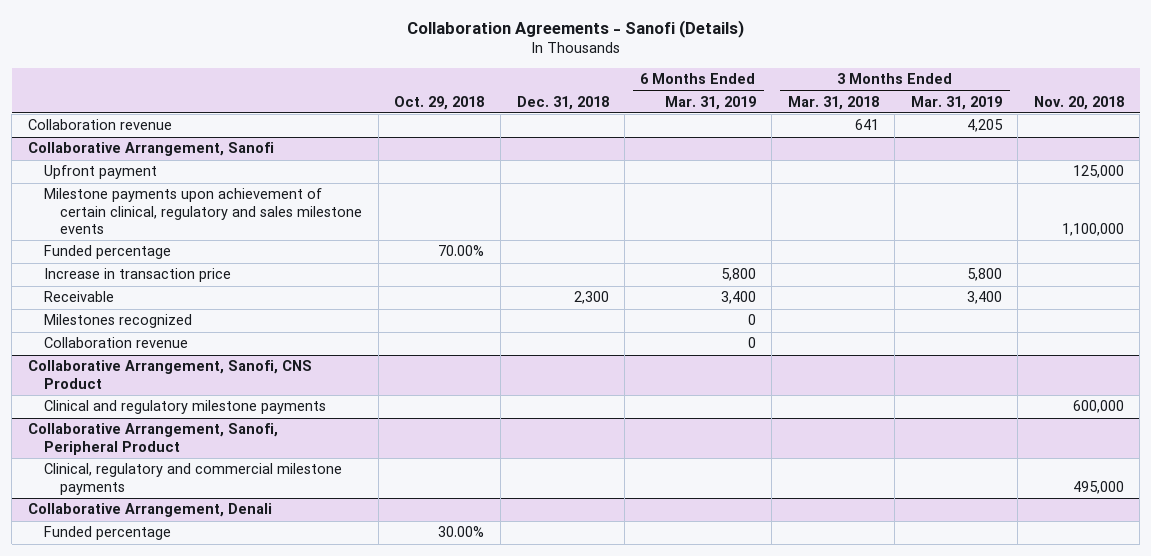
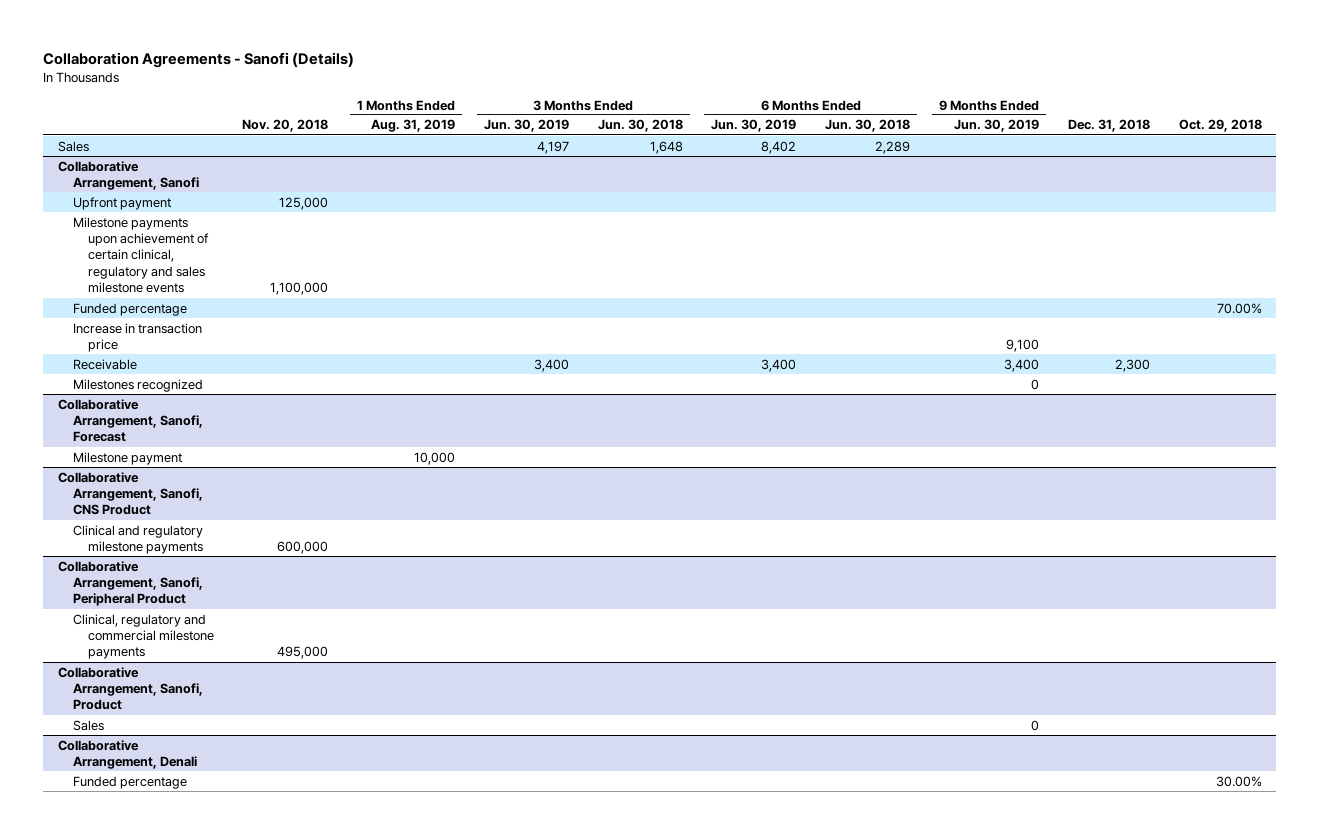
- | Oct. 29, 2018 | Dec. 31, 2018 | 6 Months Ended Mar. 31, 2019 | 3 Months Ended Mar. 31, 2018 | 3 Months Ended Mar. 31, 2019 | Nov. 20, 2018
+ | Nov. 20, 2018 | 1 Months Ended Aug. 31, 2019 | 3 Months Ended Jun. 30, 2019 | 3 Months Ended Jun. 30, 2018 | 6 Months Ended Jun. 30, 2019 | 6 Months Ended Jun. 30, 2018 | 9 Months Ended Jun. 30, 2019 | Dec. 31, 2018 | Oct. 29, 2018
- Collaboration revenue | | | | 641 | 4,205 |
+ Sales | | | 4,197 | 1,648 | 8,402 | 2,289 | | |
@ Collaborative Arrangement, Sanofi
- Collaboration revenue | | | 0 | | |
+ Collaborative Arrangement, Sanofi, Forecast
+ Milestone payment | | 10,000 | | | | | | |
+ Collaborative Arrangement, Sanofi, Product
+ Sales | | | | | | | 0 | |

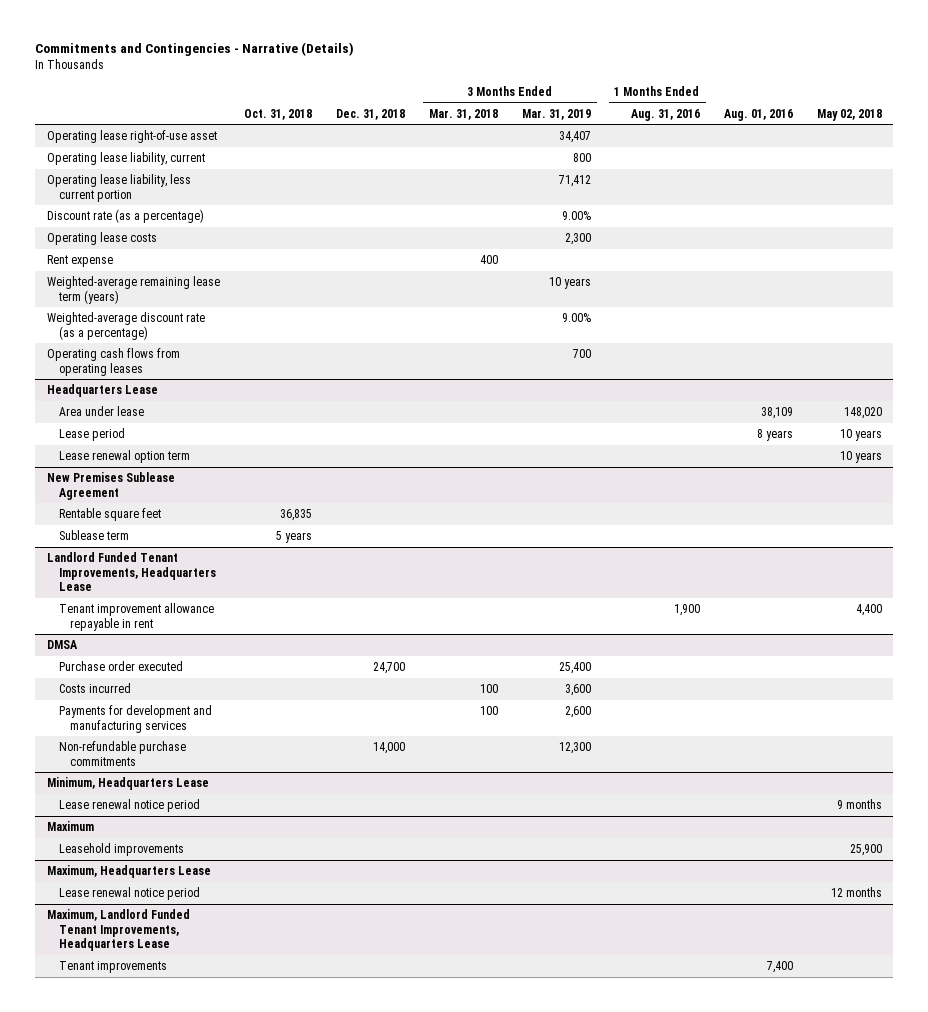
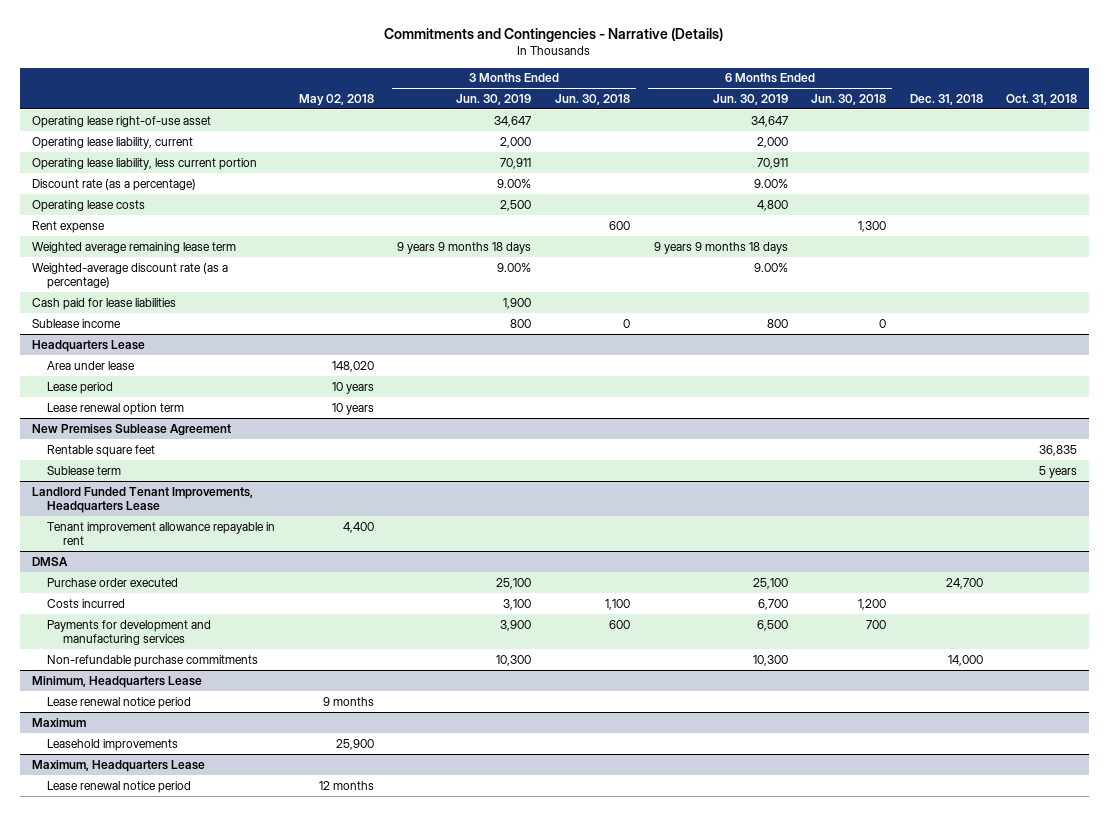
- | Oct. 31, 2018 | Dec. 31, 2018 | 3 Months Ended Mar. 31, 2018 | 3 Months Ended Mar. 31, 2019 | 1 Months Ended Aug. 31, 2016 | Aug. 01, 2016 | May 02, 2018
+ | May 02, 2018 | 3 Months Ended Jun. 30, 2019 | 3 Months Ended Jun. 30, 2018 | 6 Months Ended Jun. 30, 2019 | 6 Months Ended Jun. 30, 2018 | Dec. 31, 2018 | Oct. 31, 2018
- Weighted-average remaining lease term (years) | | | | 10 years | | |
+ Weighted average remaining lease term | | 9 years 9 months 18 days | | 9 years 9 months 18 days | | |
- Operating cash flows from operating leases | | | | 700 | | |
+ Cash paid for lease liabilities | | 1,900 | | | | |
+ Sublease income | | 800 | 0 | 800 | 0 | |
- Maximum, Landlord Funded Tenant Improvements, Headquarters Lease
- Tenant improvements | | | | | | 7,400 |

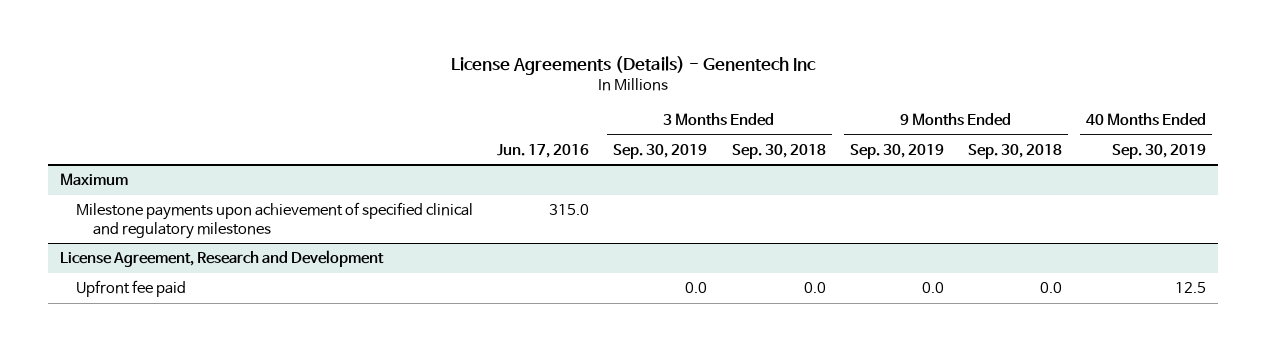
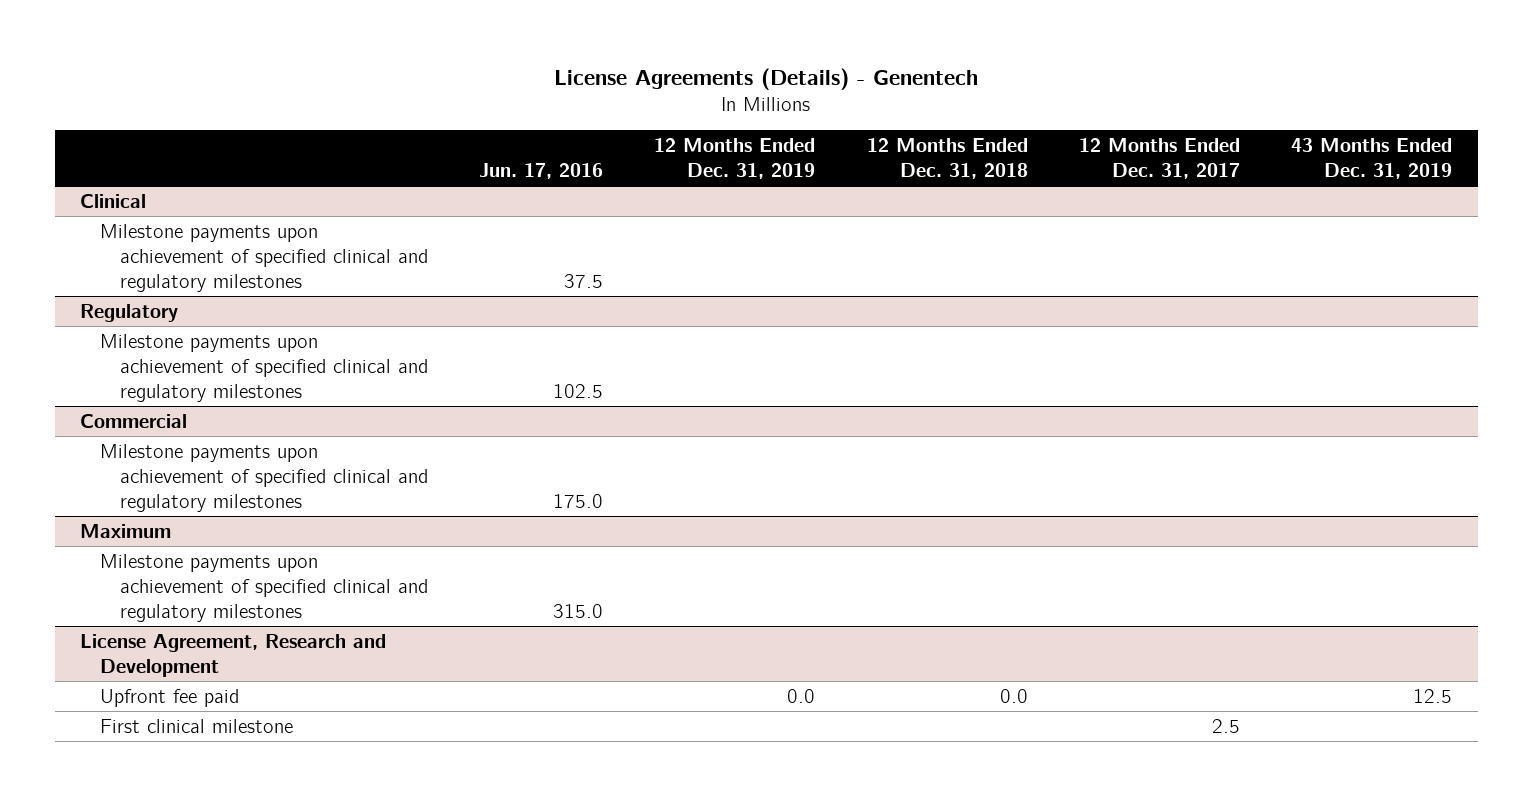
- License Agreements (Details) - Genentech Inc
+ License Agreements (Details) - Genentech
- | Jun. 17, 2016 | 3 Months Ended Sep. 30, 2019 | 3 Months Ended Sep. 30, 2018 | 9 Months Ended Sep. 30, 2019 | 9 Months Ended Sep. 30, 2018 | 40 Months Ended Sep. 30, 2019
+ | Jun. 17, 2016 | 12 Months Ended Dec. 31, 2019 | 12 Months Ended Dec. 31, 2018 | 12 Months Ended Dec. 31, 2017 | 43 Months Ended Dec. 31, 2019
+ Clinical
+ Milestone payments upon achievement of specified clinical and regulatory milestones | 37.5 | | | |
+ Regulatory
+ Milestone payments upon achievement of specified clinical and regulatory milestones | 102.5 | | | |
+ Commercial
+ Milestone payments upon achievement of specified clinical and regulatory milestones | 175.0 | | | |
@ License Agreement, Research and Development
+ First clinical milestone | | | | 2.5 |

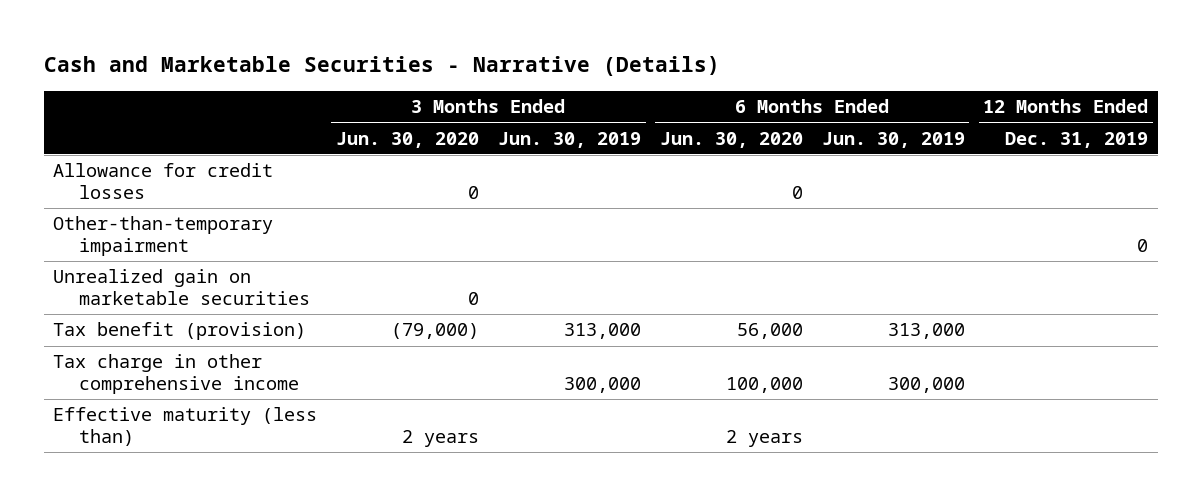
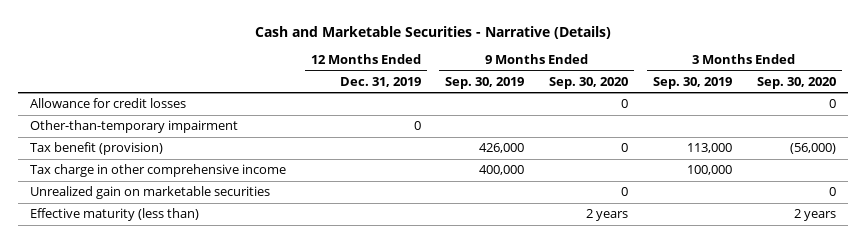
- | 3 Months Ended Jun. 30, 2020 | 3 Months Ended Jun. 30, 2019 | 6 Months Ended Jun. 30, 2020 | 6 Months Ended Jun. 30, 2019 | 12 Months Ended Dec. 31, 2019
+ | 12 Months Ended Dec. 31, 2019 | 9 Months Ended Sep. 30, 2019 | 9 Months Ended Sep. 30, 2020 | 3 Months Ended Sep. 30, 2019 | 3 Months Ended Sep. 30, 2020
moved down: Unrealized gain on marketable securities | | | 0 | | 0

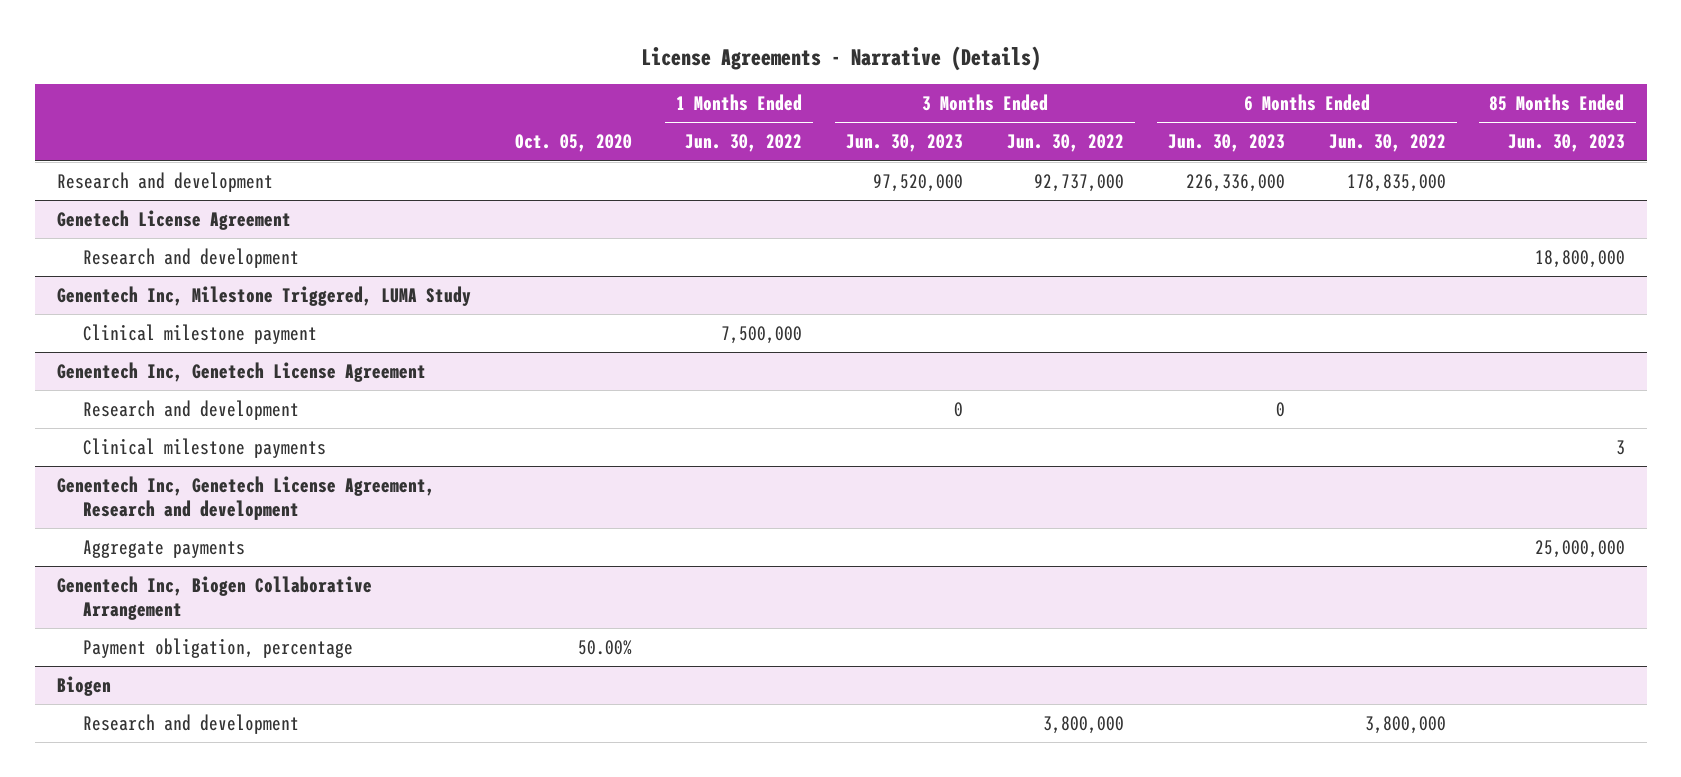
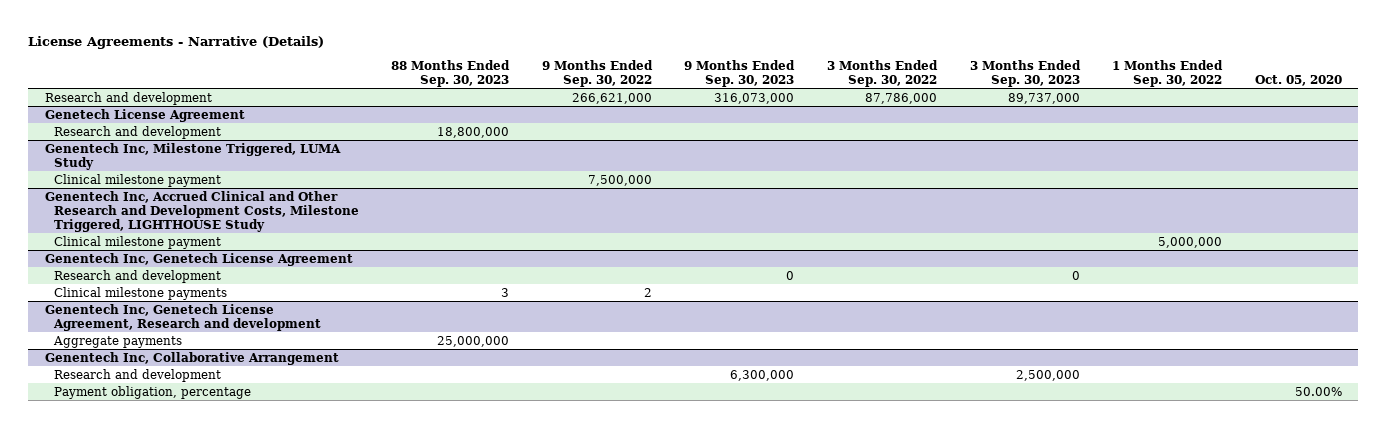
- | Oct. 05, 2020 | 1 Months Ended Jun. 30, 2022 | 3 Months Ended Jun. 30, 2023 | 3 Months Ended Jun. 30, 2022 | 6 Months Ended Jun. 30, 2023 | 6 Months Ended Jun. 30, 2022 | 85 Months Ended Jun. 30, 2023
+ | 88 Months Ended Sep. 30, 2023 | 9 Months Ended Sep. 30, 2022 | 9 Months Ended Sep. 30, 2023 | 3 Months Ended Sep. 30, 2022 | 3 Months Ended Sep. 30, 2023 | 1 Months Ended Sep. 30, 2022 | Oct. 05, 2020
+ Genentech Inc, Accrued Clinical and Other Research and Development Costs, Milestone Triggered, LIGHTHOUSE Study
+ Clinical milestone payment | | | | | | 5,000,000 |
- Genentech Inc, Biogen Collaborative Arrangement
+ Genentech Inc, Collaborative Arrangement
+ Research and development | | | 6,300,000 | | 2,500,000 | |
- Biogen
- Research and development | | | | 3,800,000 | | 3,800,000 |

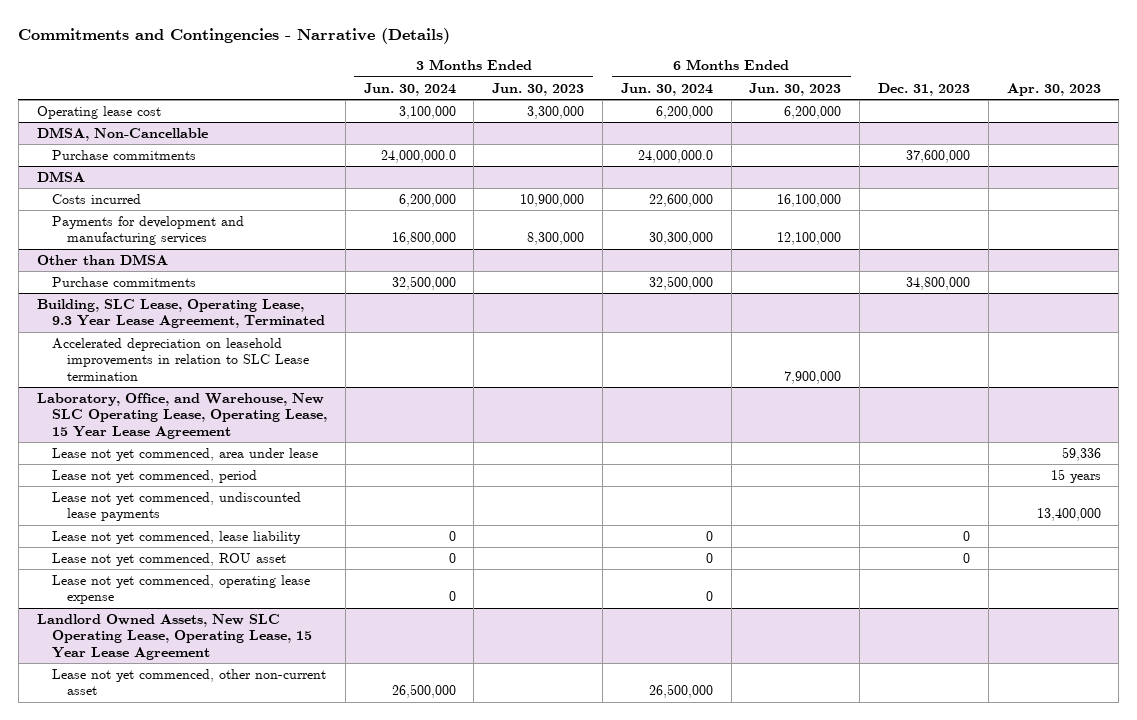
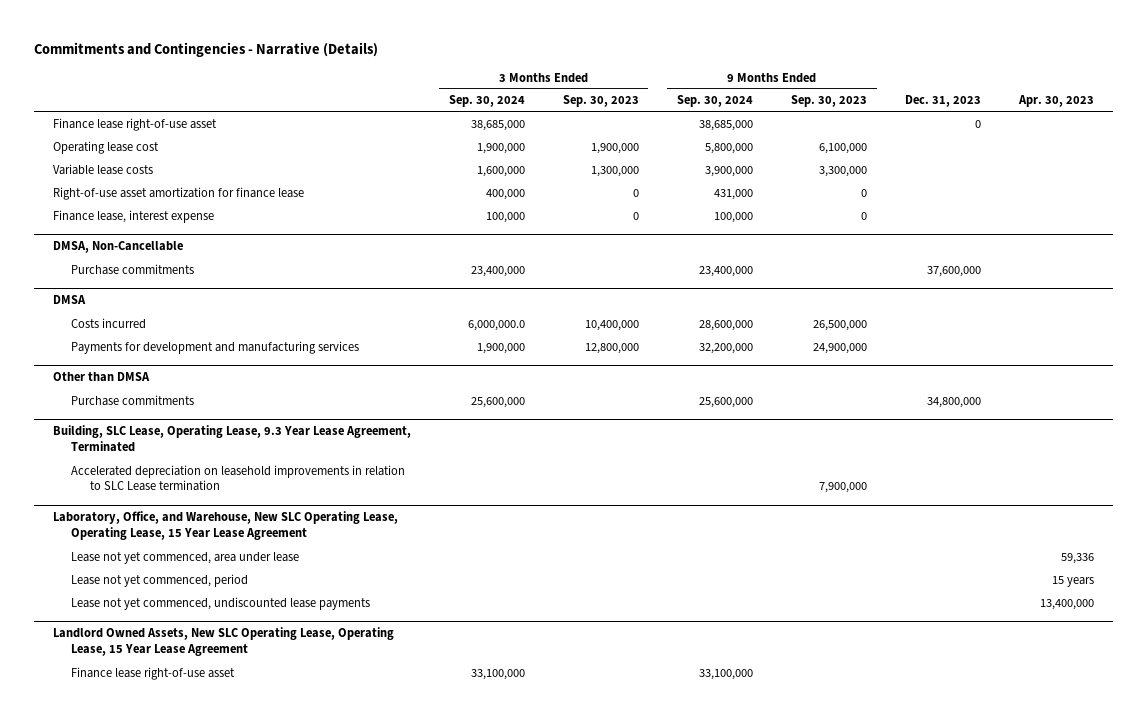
- | 3 Months Ended Jun. 30, 2024 | 3 Months Ended Jun. 30, 2023 | 6 Months Ended Jun. 30, 2024 | 6 Months Ended Jun. 30, 2023 | Dec. 31, 2023 | Apr. 30, 2023
+ | 3 Months Ended Sep. 30, 2024 | 3 Months Ended Sep. 30, 2023 | 9 Months Ended Sep. 30, 2024 | 9 Months Ended Sep. 30, 2023 | Dec. 31, 2023 | Apr. 30, 2023
+ Finance lease right-of-use asset | 38,685,000 | | 38,685,000 | | 0 |
+ Variable lease costs | 1,600,000 | 1,300,000 | 3,900,000 | 3,300,000 | |
+ Right-of-use asset amortization for finance lease | 400,000 | 0 | 431,000 | 0 | |
+ Finance lease, interest expense | 100,000 | 0 | 100,000 | 0 | |
@ Laboratory, Office, and Warehouse, New SLC Operating Lease, Operating Lease, 15 Year Lease Agreement
- Lease not yet commenced, lease liability | 0 | | 0 | | 0 |
- Lease not yet commenced, ROU asset | 0 | | 0 | | 0 |
- Lease not yet commenced, operating lease expense | 0 | | 0 | | |
@ Landlord Owned Assets, New SLC Operating Lease, Operating Lease, 15 Year Lease Agreement
- Lease not yet commenced, other non-current asset | 26,500,000 | | 26,500,000 | | |
+ Finance lease right-of-use asset | 33,100,000 | | 33,100,000 | | |

